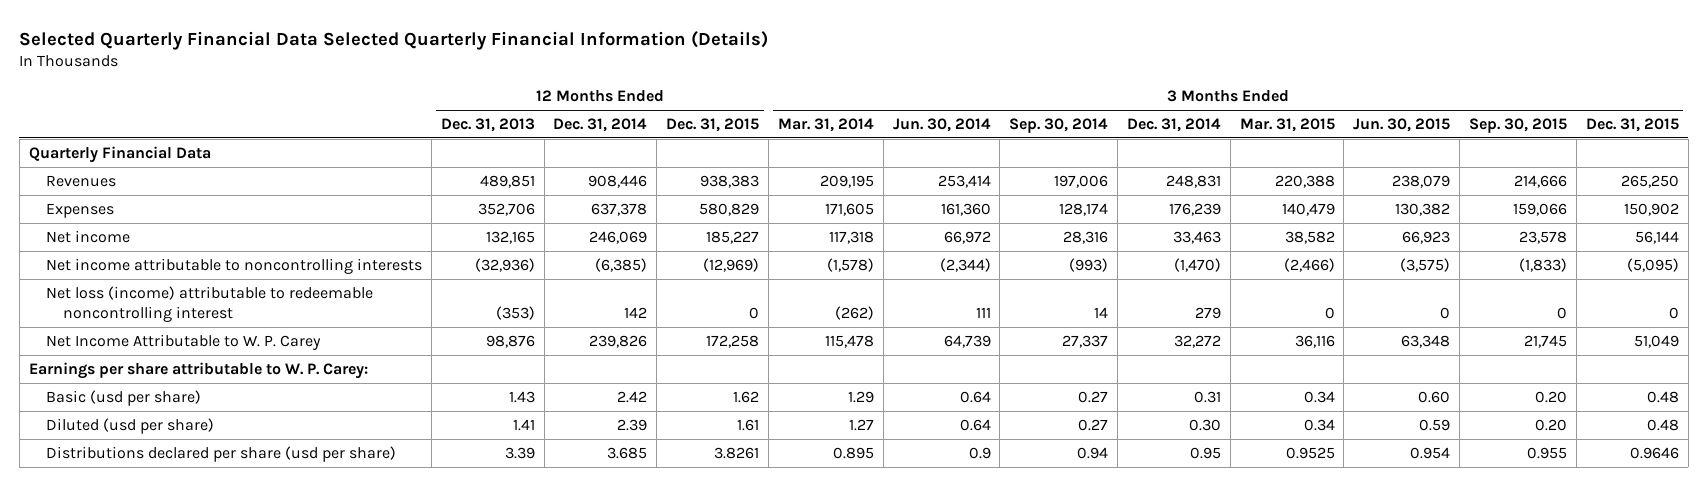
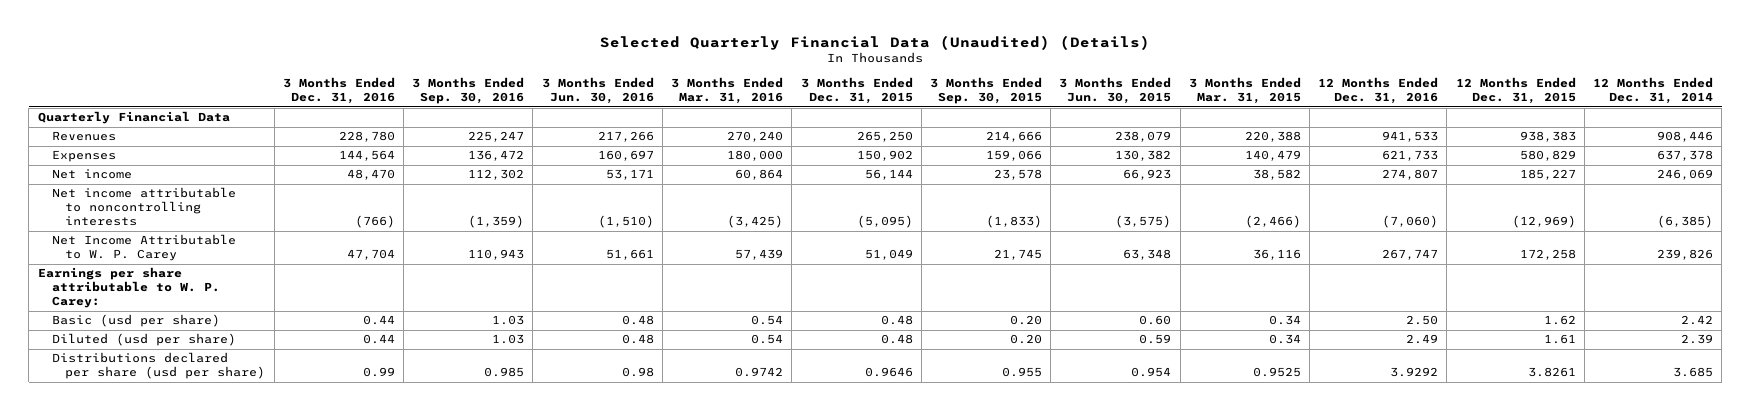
- Selected Quarterly Financial Data Selected Quarterly Financial Information (Details)
+ Selected Quarterly Financial Data (Unaudited) (Details)
- | 12 Months Ended Dec. 31, 2013 | 12 Months Ended Dec. 31, 2014 | 12 Months Ended Dec. 31, 2015 | 3 Months Ended Mar. 31, 2014 | 3 Months Ended Jun. 30, 2014 | 3 Months Ended Sep. 30, 2014 | 3 Months Ended Dec. 31, 2014 | 3 Months Ended Mar. 31, 2015 | 3 Months Ended Jun. 30, 2015 | 3 Months Ended Sep. 30, 2015 | 3 Months Ended Dec. 31, 2015
+ | 3 Months Ended Dec. 31, 2016 | 3 Months Ended Sep. 30, 2016 | 3 Months Ended Jun. 30, 2016 | 3 Months Ended Mar. 31, 2016 | 3 Months Ended Dec. 31, 2015 | 3 Months Ended Sep. 30, 2015 | 3 Months Ended Jun. 30, 2015 | 3 Months Ended Mar. 31, 2015 | 12 Months Ended Dec. 31, 2016 | 12 Months Ended Dec. 31, 2015 | 12 Months Ended Dec. 31, 2014
- Net loss (income) attributable to redeemable noncontrolling interest | (353) | 142 | 0 | (262) | 111 | 14 | 279 | 0 | 0 | 0 | 0

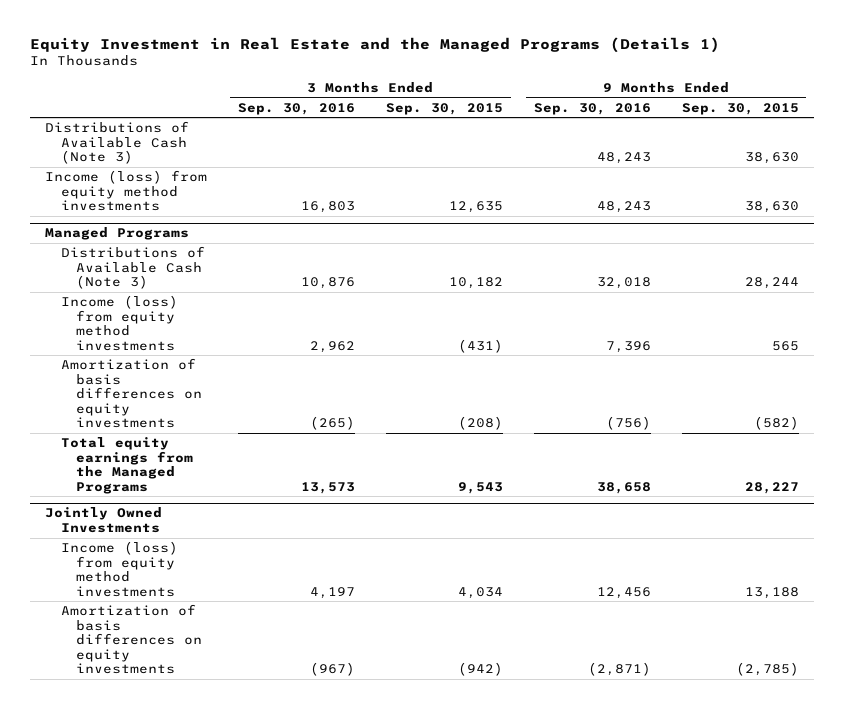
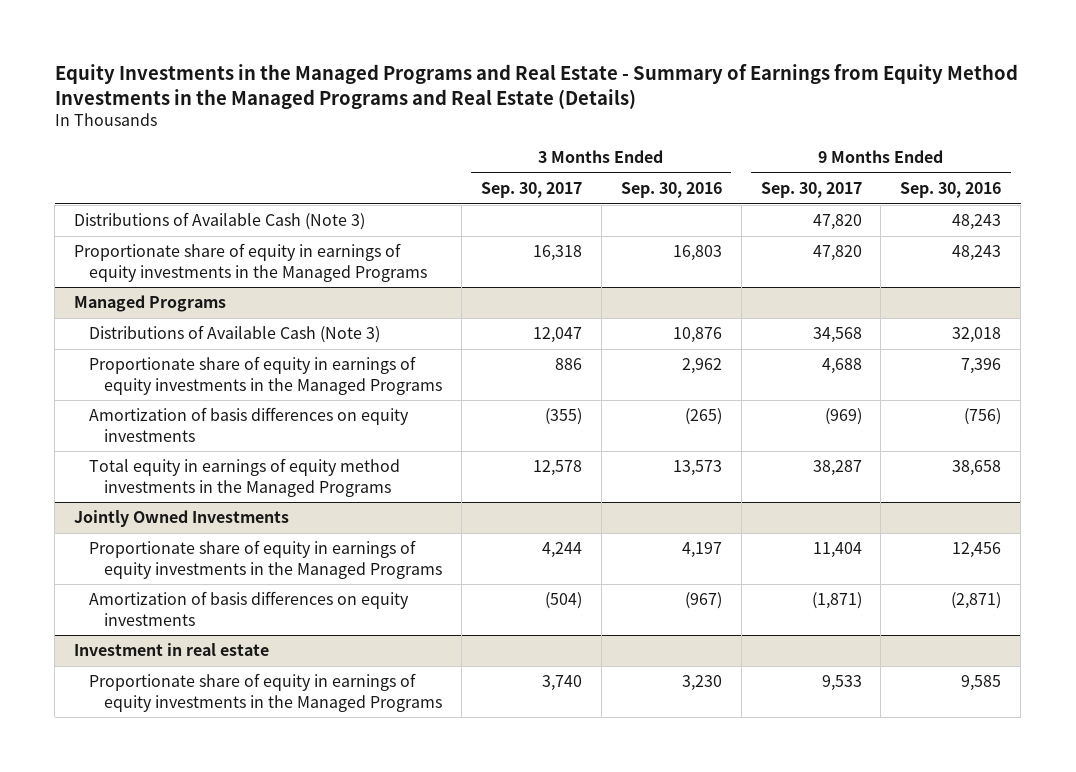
- Equity Investment in Real Estate and the Managed Programs (Details 1)
+ Equity Investments in the Managed Programs and Real Estate - Summary of Earnings from Equity Method Investments in the Managed Programs and Real Estate (Details)
- | 3 Months Ended Sep. 30, 2016 | 3 Months Ended Sep. 30, 2015 | 9 Months Ended Sep. 30, 2016 | 9 Months Ended Sep. 30, 2015
+ | 3 Months Ended Sep. 30, 2017 | 3 Months Ended Sep. 30, 2016 | 9 Months Ended Sep. 30, 2017 | 9 Months Ended Sep. 30, 2016
- Income (loss) from equity method investments | 16,803 | 12,635 | 48,243 | 38,630
+ Proportionate share of equity in earnings of equity investments in the Managed Programs | 16,318 | 16,803 | 47,820 | 48,243
@ Managed Programs
- Income (loss) from equity method investments | 2,962 | (431) | 7,396 | 565
+ Proportionate share of equity in earnings of equity investments in the Managed Programs | 886 | 2,962 | 4,688 | 7,396
- Total equity earnings from the Managed Programs | 13,573 | 9,543 | 38,658 | 28,227
+ Total equity in earnings of equity method investments in the Managed Programs | 12,578 | 13,573 | 38,287 | 38,658
@ Jointly Owned Investments
- Income (loss) from equity method investments | 4,197 | 4,034 | 12,456 | 13,188
+ Proportionate share of equity in earnings of equity investments in the Managed Programs | 4,244 | 4,197 | 11,404 | 12,456
+ Investment in real estate
+ Proportionate share of equity in earnings of equity investments in the Managed Programs | 3,740 | 3,230 | 9,533 | 9,585

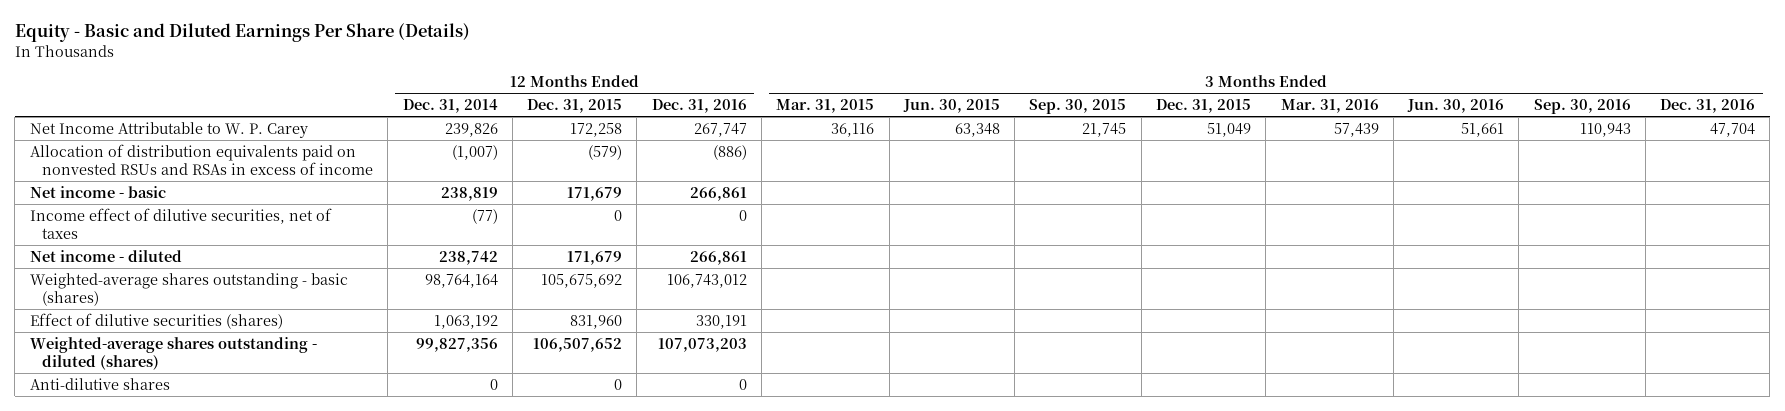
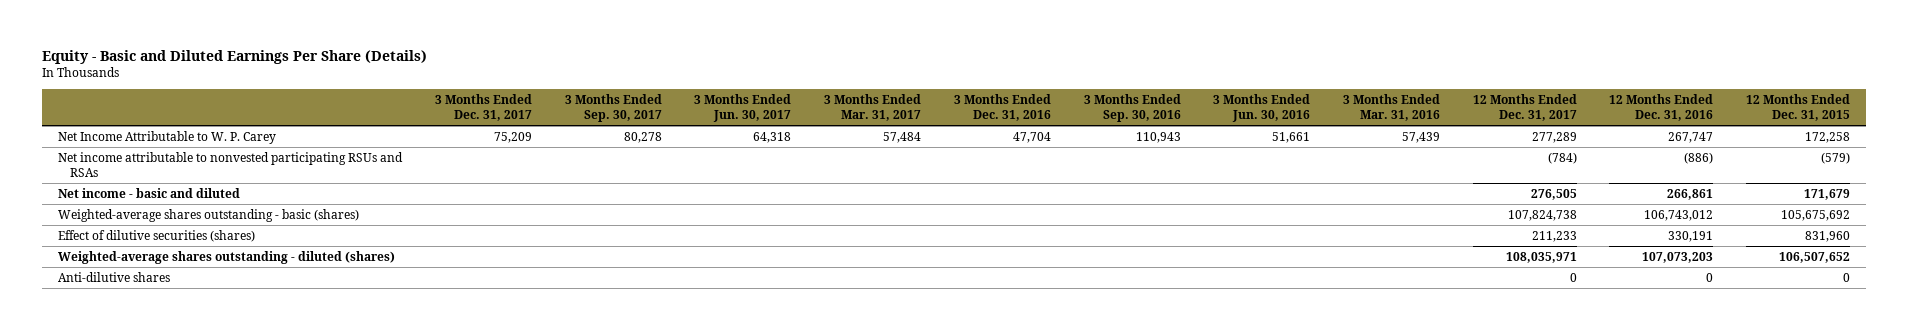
- | 12 Months Ended Dec. 31, 2014 | 12 Months Ended Dec. 31, 2015 | 12 Months Ended Dec. 31, 2016 | 3 Months Ended Mar. 31, 2015 | 3 Months Ended Jun. 30, 2015 | 3 Months Ended Sep. 30, 2015 | 3 Months Ended Dec. 31, 2015 | 3 Months Ended Mar. 31, 2016 | 3 Months Ended Jun. 30, 2016 | 3 Months Ended Sep. 30, 2016 | 3 Months Ended Dec. 31, 2016
+ | 3 Months Ended Dec. 31, 2017 | 3 Months Ended Sep. 30, 2017 | 3 Months Ended Jun. 30, 2017 | 3 Months Ended Mar. 31, 2017 | 3 Months Ended Dec. 31, 2016 | 3 Months Ended Sep. 30, 2016 | 3 Months Ended Jun. 30, 2016 | 3 Months Ended Mar. 31, 2016 | 12 Months Ended Dec. 31, 2017 | 12 Months Ended Dec. 31, 2016 | 12 Months Ended Dec. 31, 2015
- Allocation of distribution equivalents paid on nonvested RSUs and RSAs in excess of income | (1,007) | (579) | (886) | | | | | | | |
- Net income - basic | 238,819 | 171,679 | 266,861 | | | | | | | |
- Income effect of dilutive securities, net of taxes | (77) | 0 | 0 | | | | | | | |
- Net income - diluted | 238,742 | 171,679 | 266,861 | | | | | | | |
+ Net income attributable to nonvested participating RSUs and RSAs | | | | | | | | | (784) | (886) | (579)
+ Net income - basic and diluted | | | | | | | | | 276,505 | 266,861 | 171,679

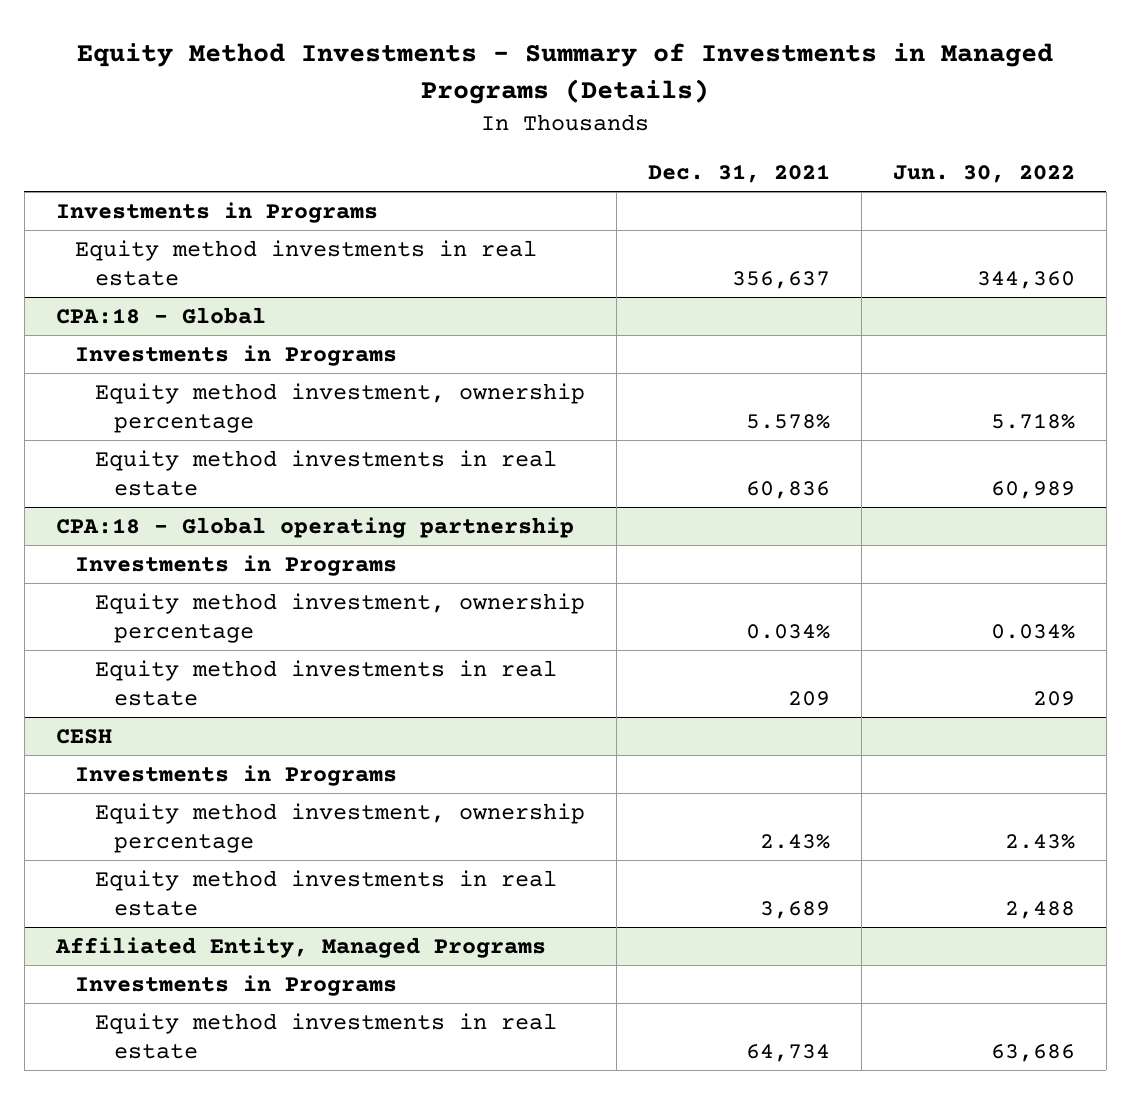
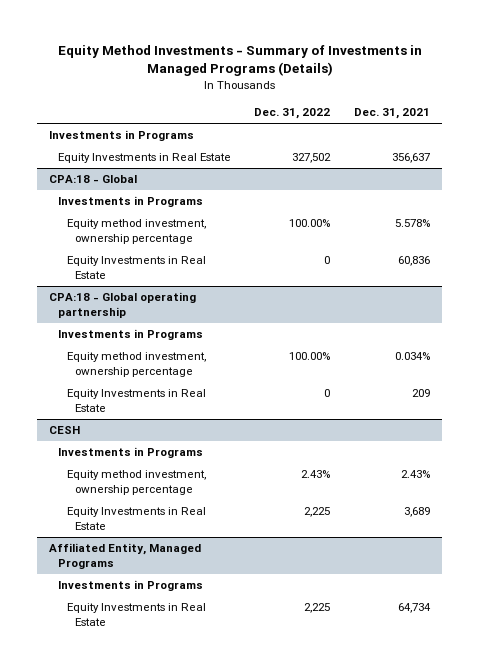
- | Dec. 31, 2021 | Jun. 30, 2022
+ | Dec. 31, 2022 | Dec. 31, 2021
- Equity method investments in real estate | 356,637 | 344,360
+ Equity Investments in Real Estate | 327,502 | 356,637
@ CPA:18 - Global
- Equity method investments in real estate | 60,836 | 60,989
+ Equity Investments in Real Estate | 0 | 60,836
@ CPA:18 - Global operating partnership
- Equity method investments in real estate | 209 | 209
+ Equity Investments in Real Estate | 0 | 209
@ CESH
- Equity method investments in real estate | 3,689 | 2,488
+ Equity Investments in Real Estate | 2,225 | 3,689
@ Affiliated Entity, Managed Programs
- Equity method investments in real estate | 64,734 | 63,686
+ Equity Investments in Real Estate | 2,225 | 64,734

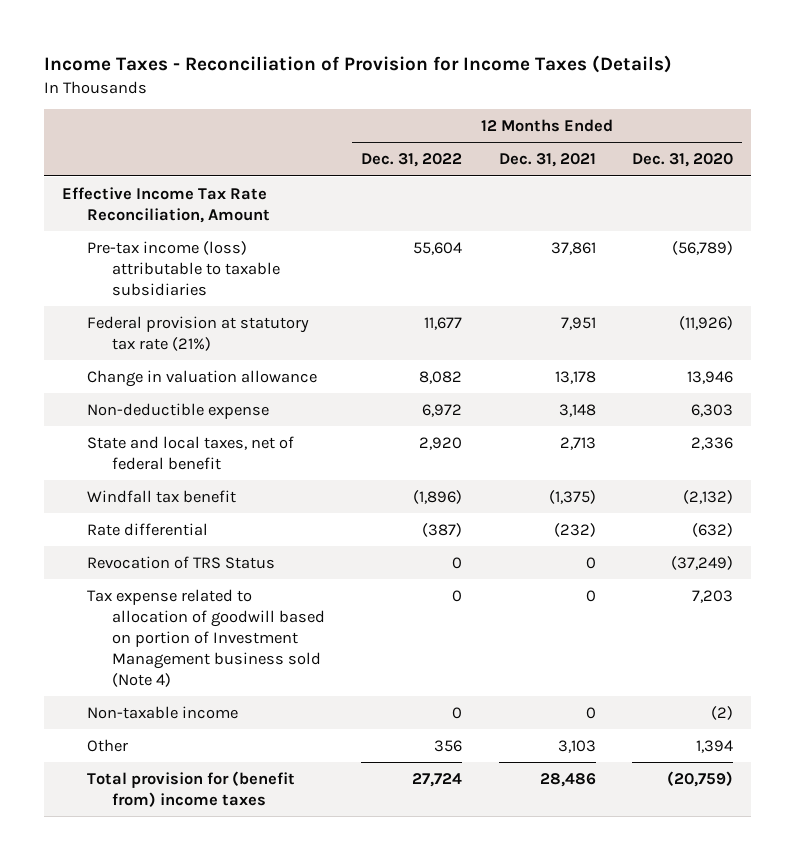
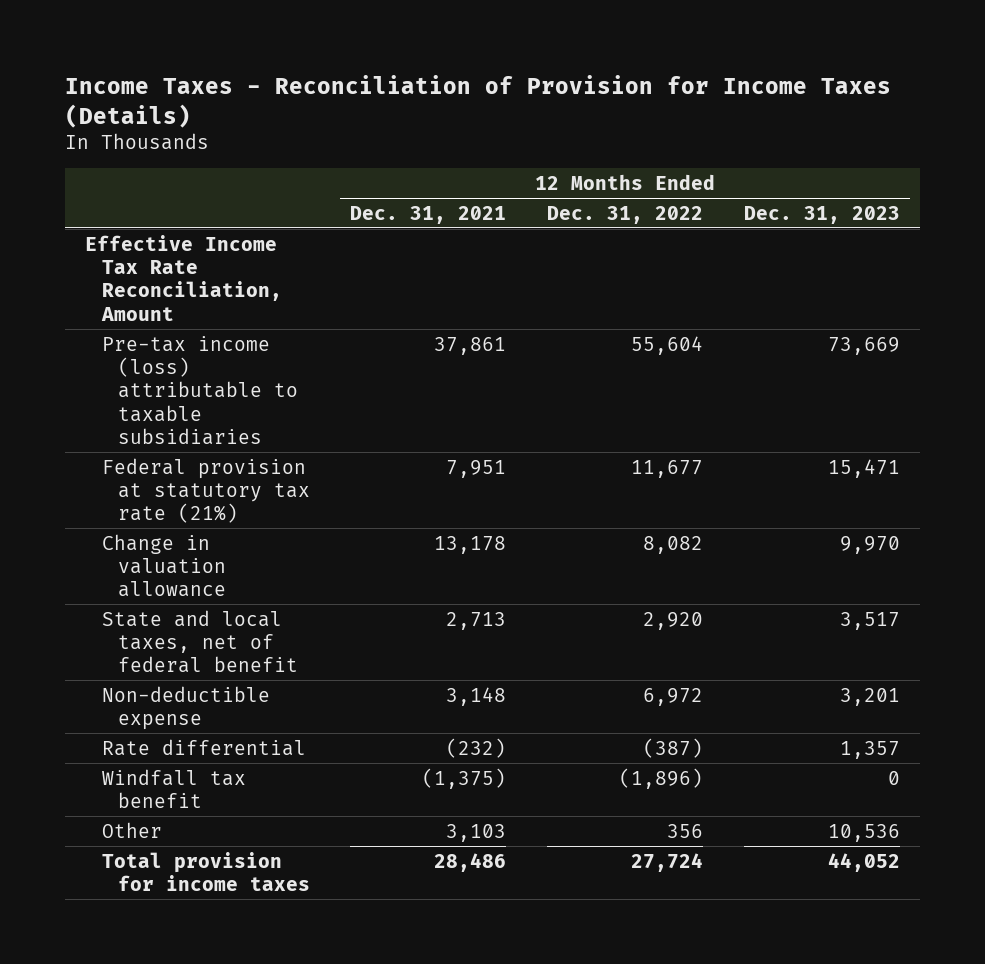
- | 12 Months Ended Dec. 31, 2022 | 12 Months Ended Dec. 31, 2021 | 12 Months Ended Dec. 31, 2020
+ | 12 Months Ended Dec. 31, 2021 | 12 Months Ended Dec. 31, 2022 | 12 Months Ended Dec. 31, 2023
moved down: Non-deductible expense | 3,148 | 6,972 | 3,201
- Revocation of TRS Status | 0 | 0 | (37,249)
- Tax expense related to allocation of goodwill based on portion of Investment Management business sold (Note 4) | 0 | 0 | 7,203
- Non-taxable income | 0 | 0 | (2)
moved down: Windfall tax benefit | (1,375) | (1,896) | 0
- Total provision for (benefit from) income taxes | 27,724 | 28,486 | (20,759)
+ Total provision for income taxes | 28,486 | 27,724 | 44,052

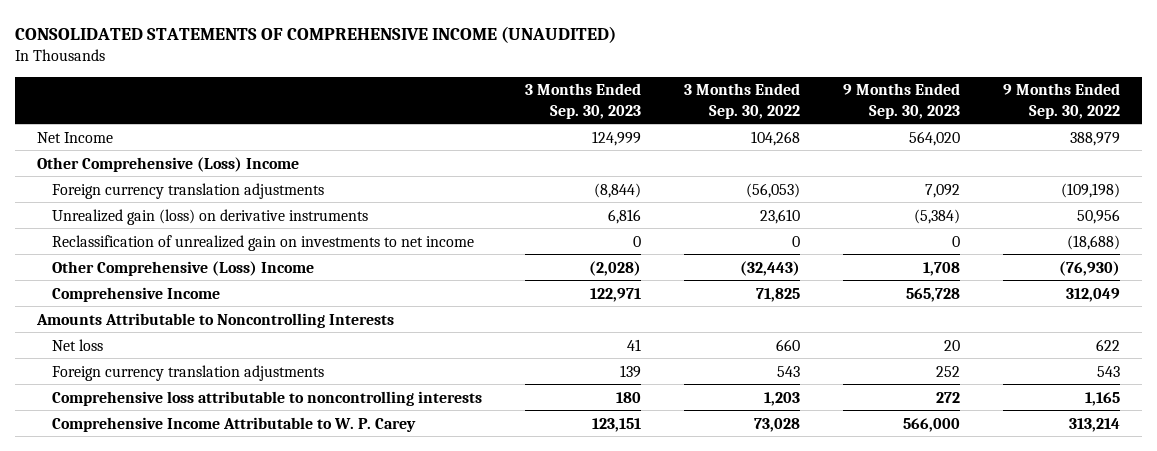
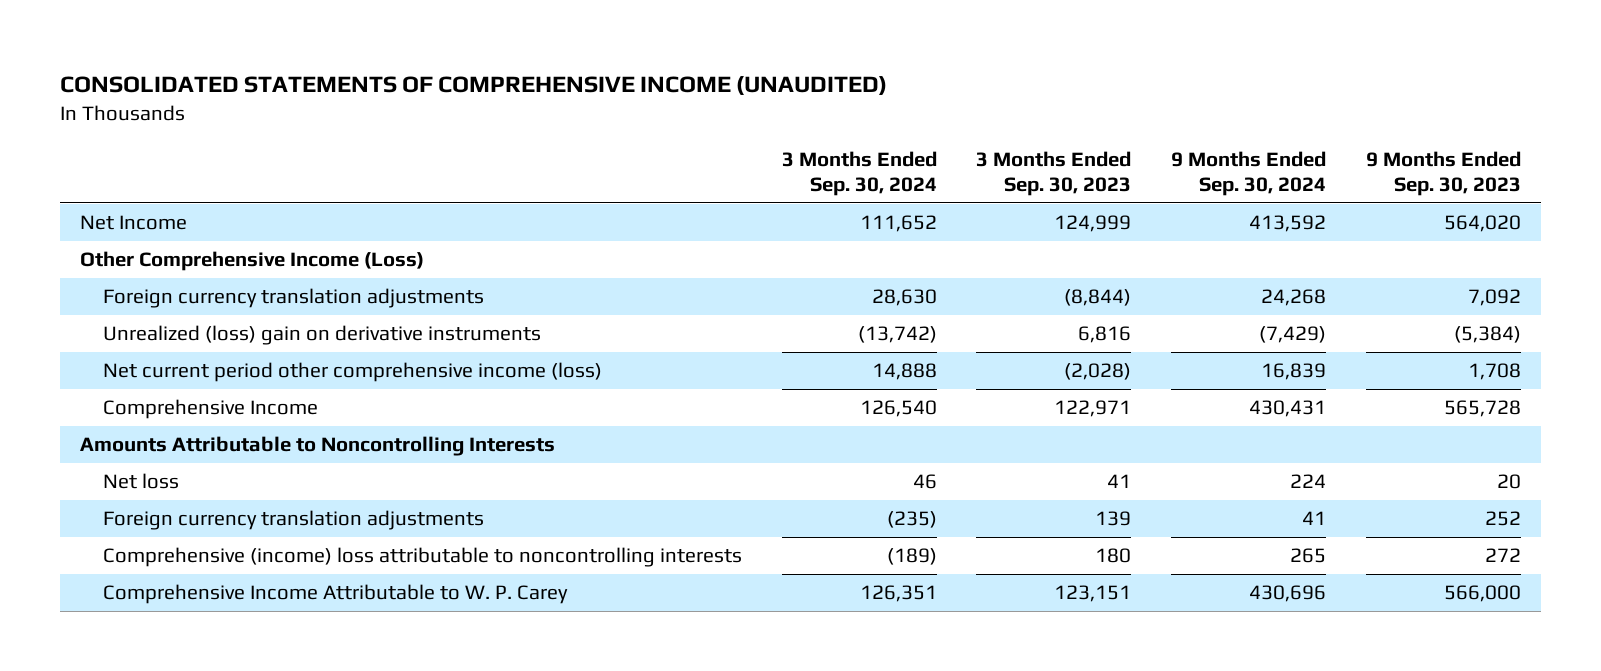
- | 3 Months Ended Sep. 30, 2023 | 3 Months Ended Sep. 30, 2022 | 9 Months Ended Sep. 30, 2023 | 9 Months Ended Sep. 30, 2022
+ | 3 Months Ended Sep. 30, 2024 | 3 Months Ended Sep. 30, 2023 | 9 Months Ended Sep. 30, 2024 | 9 Months Ended Sep. 30, 2023
- Other Comprehensive (Loss) Income
+ Other Comprehensive Income (Loss)
- Unrealized gain (loss) on derivative instruments | 6,816 | 23,610 | (5,384) | 50,956
- Reclassification of unrealized gain on investments to net income | 0 | 0 | 0 | (18,688)
- Other Comprehensive (Loss) Income | (2,028) | (32,443) | 1,708 | (76,930)
+ Unrealized (loss) gain on derivative instruments | (13,742) | 6,816 | (7,429) | (5,384)
+ Net current period other comprehensive income (loss) | 14,888 | (2,028) | 16,839 | 1,708
- Comprehensive loss attributable to noncontrolling interests | 180 | 1,203 | 272 | 1,165
+ Comprehensive (income) loss attributable to noncontrolling interests | (189) | 180 | 265 | 272

